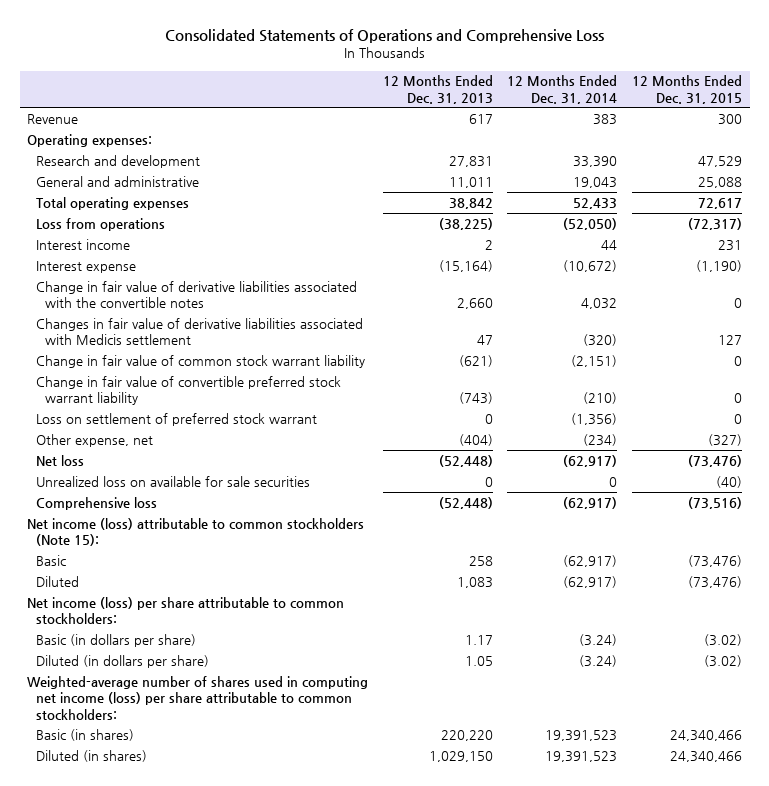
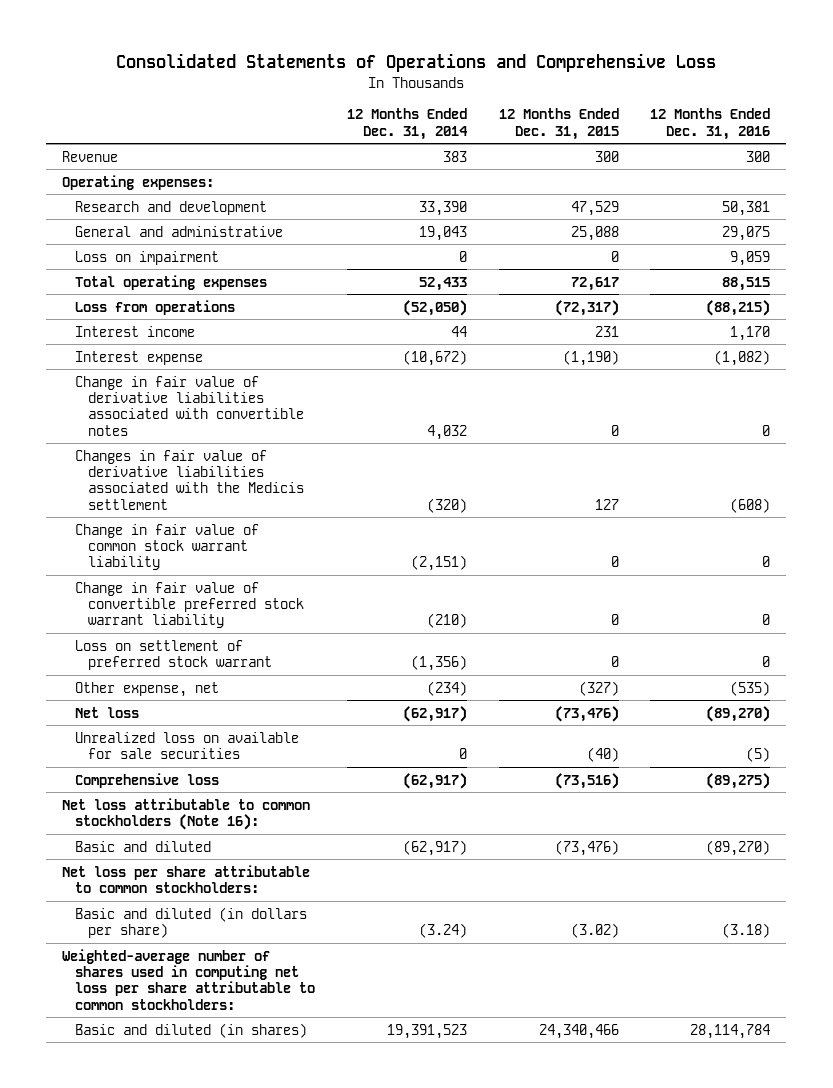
- | 12 Months Ended Dec. 31, 2013 | 12 Months Ended Dec. 31, 2014 | 12 Months Ended Dec. 31, 2015
+ | 12 Months Ended Dec. 31, 2014 | 12 Months Ended Dec. 31, 2015 | 12 Months Ended Dec. 31, 2016
+ Loss on impairment | 0 | 0 | 9,059
- Change in fair value of derivative liabilities associated with the convertible notes | 2,660 | 4,032 | 0
- Changes in fair value of derivative liabilities associated with Medicis settlement | 47 | (320) | 127
+ Change in fair value of derivative liabilities associated with convertible notes | 4,032 | 0 | 0
+ Changes in fair value of derivative liabilities associated with the Medicis settlement | (320) | 127 | (608)
- Net income (loss) attributable to common stockholders (Note 15):
- Basic | 258 | (62,917) | (73,476)
- Diluted | 1,083 | (62,917) | (73,476)
- Net income (loss) per share attributable to common stockholders:
- Basic (in dollars per share) | 1.17 | (3.24) | (3.02)
- Diluted (in dollars per share) | 1.05 | (3.24) | (3.02)
- Weighted-average number of shares used in computing net income (loss) per share attributable to common stockholders:
- Basic (in shares) | 220,220 | 19,391,523 | 24,340,466
- Diluted (in shares) | 1,029,150 | 19,391,523 | 24,340,466
+ Net loss attributable to common stockholders (Note 16):
+ Basic and diluted | (62,917) | (73,476) | (89,270)
+ Net loss per share attributable to common stockholders:
+ Basic and diluted (in dollars per share) | (3.24) | (3.02) | (3.18)
+ Weighted-average number of shares used in computing net loss per share attributable to common stockholders:
+ Basic and diluted (in shares) | 19,391,523 | 24,340,466 | 28,114,784

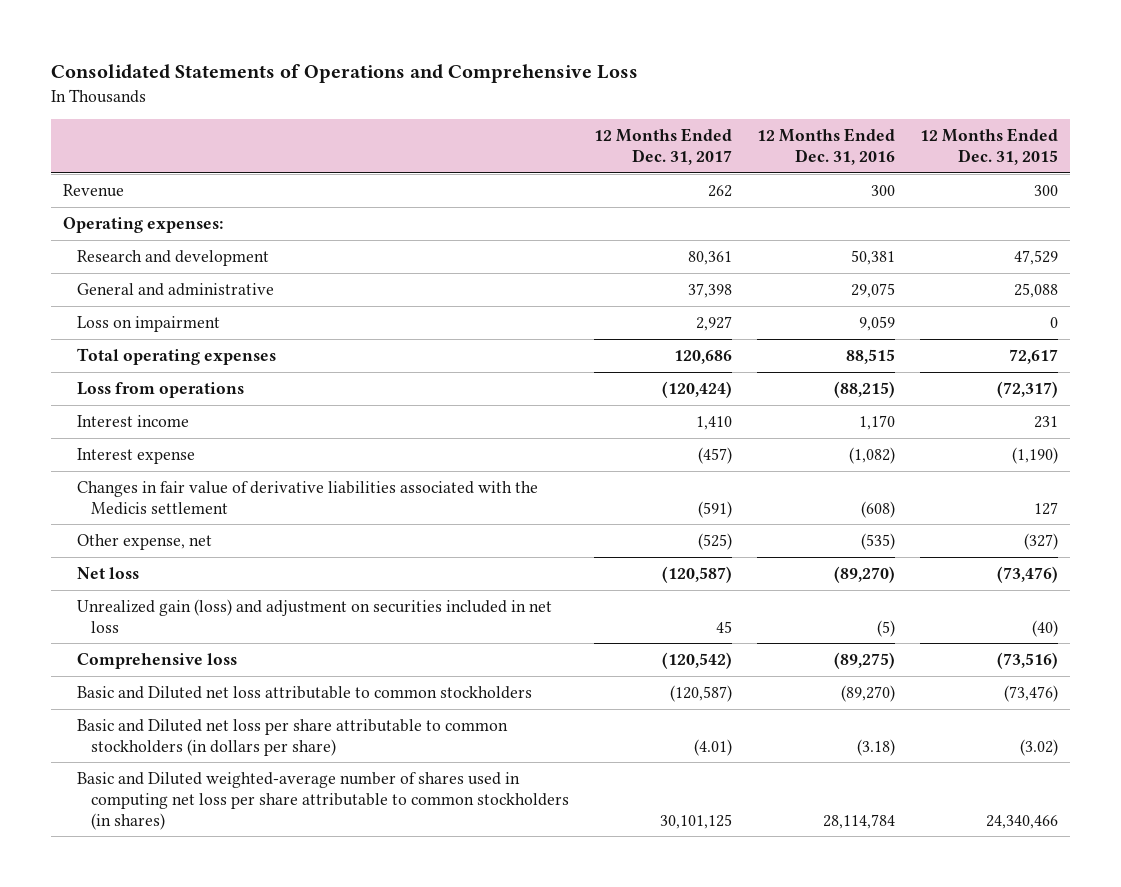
- | 12 Months Ended Dec. 31, 2014 | 12 Months Ended Dec. 31, 2015 | 12 Months Ended Dec. 31, 2016
+ | 12 Months Ended Dec. 31, 2017 | 12 Months Ended Dec. 31, 2016 | 12 Months Ended Dec. 31, 2015
- Change in fair value of derivative liabilities associated with convertible notes | 4,032 | 0 | 0
- Change in fair value of common stock warrant liability | (2,151) | 0 | 0
- Change in fair value of convertible preferred stock warrant liability | (210) | 0 | 0
- Loss on settlement of preferred stock warrant | (1,356) | 0 | 0
- Unrealized loss on available for sale securities | 0 | (40) | (5)
+ Unrealized gain (loss) and adjustment on securities included in net loss | 45 | (5) | (40)
- Net loss attributable to common stockholders (Note 16):
- Basic and diluted | (62,917) | (73,476) | (89,270)
- Net loss per share attributable to common stockholders:
- Basic and diluted (in dollars per share) | (3.24) | (3.02) | (3.18)
- Weighted-average number of shares used in computing net loss per share attributable to common stockholders:
- Basic and diluted (in shares) | 19,391,523 | 24,340,466 | 28,114,784
+ Basic and Diluted net loss attributable to common stockholders | (120,587) | (89,270) | (73,476)
+ Basic and Diluted net loss per share attributable to common stockholders (in dollars per share) | (4.01) | (3.18) | (3.02)
+ Basic and Diluted weighted-average number of shares used in computing net loss per share attributable to common stockholders (in shares) | 30,101,125 | 28,114,784 | 24,340,466

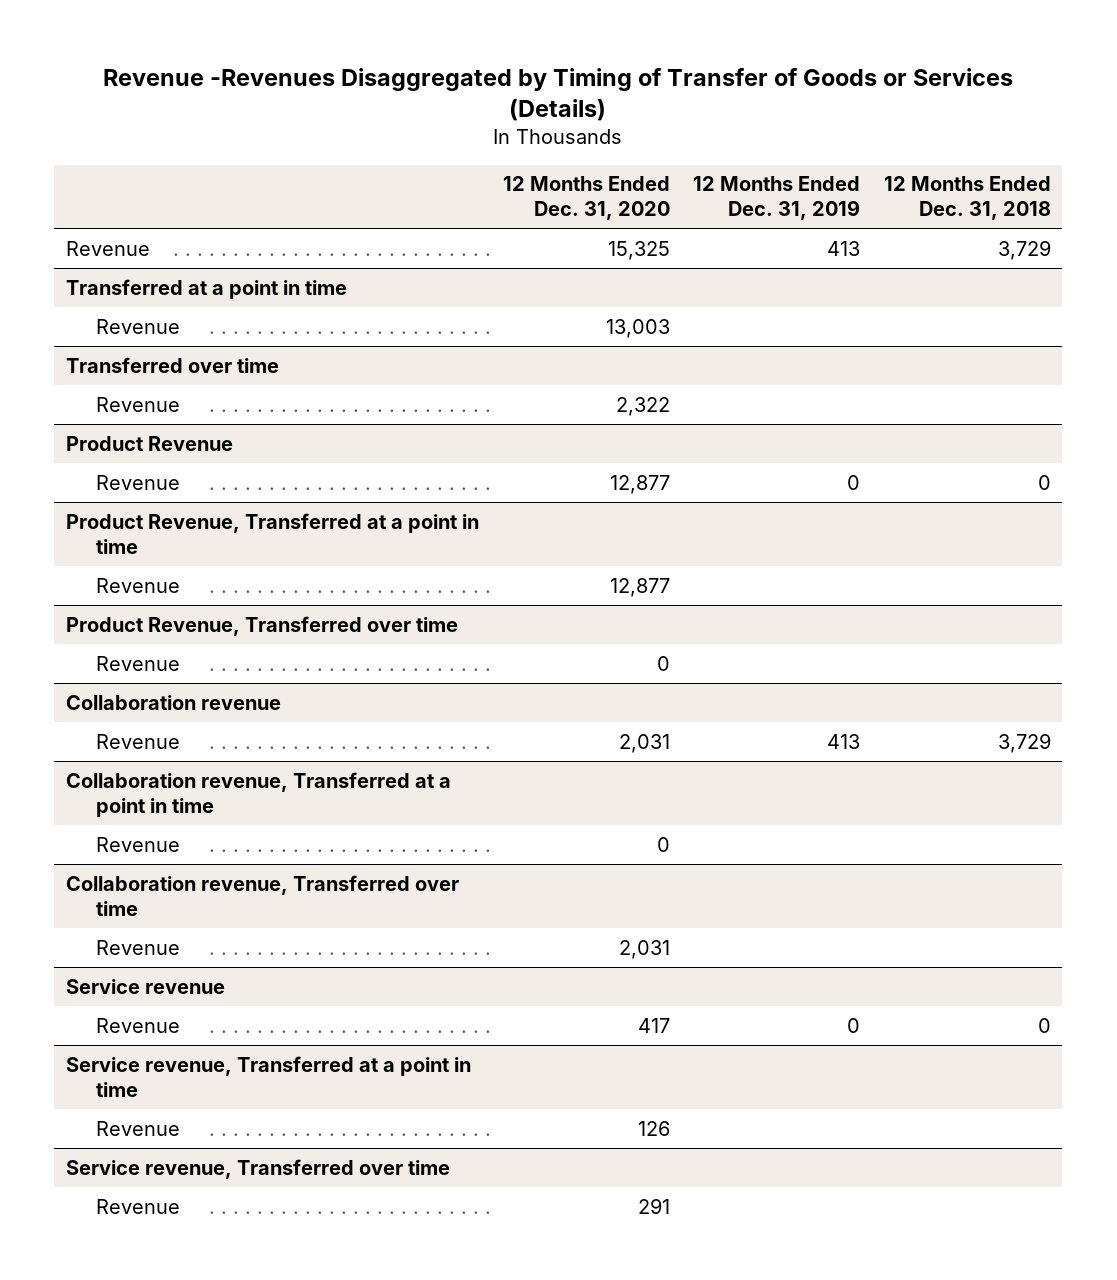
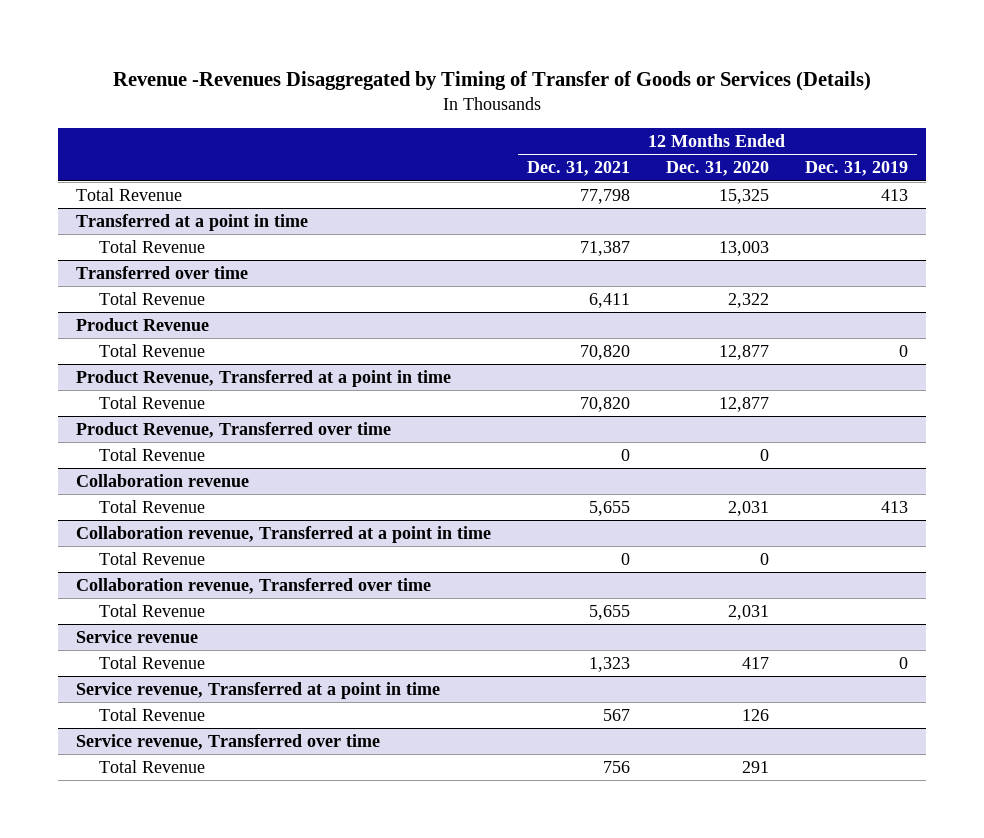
- | 12 Months Ended Dec. 31, 2020 | 12 Months Ended Dec. 31, 2019 | 12 Months Ended Dec. 31, 2018
+ | 12 Months Ended Dec. 31, 2021 | 12 Months Ended Dec. 31, 2020 | 12 Months Ended Dec. 31, 2019
- Revenue | 15,325 | 413 | 3,729
+ Total Revenue | 77,798 | 15,325 | 413
@ Transferred at a point in time
- Revenue | 13,003 | |
+ Total Revenue | 71,387 | 13,003 |
@ Transferred over time
- Revenue | 2,322 | |
+ Total Revenue | 6,411 | 2,322 |
@ Product Revenue
- Revenue | 12,877 | 0 | 0
+ Total Revenue | 70,820 | 12,877 | 0
@ Product Revenue, Transferred at a point in time
- Revenue | 12,877 | |
+ Total Revenue | 70,820 | 12,877 |
@ Product Revenue, Transferred over time
- Revenue | 0 | |
+ Total Revenue | 0 | 0 |
@ Collaboration revenue
- Revenue | 2,031 | 413 | 3,729
+ Total Revenue | 5,655 | 2,031 | 413
@ Collaboration revenue, Transferred at a point in time
- Revenue | 0 | |
+ Total Revenue | 0 | 0 |
@ Collaboration revenue, Transferred over time
- Revenue | 2,031 | |
+ Total Revenue | 5,655 | 2,031 |
@ Service revenue
- Revenue | 417 | 0 | 0
+ Total Revenue | 1,323 | 417 | 0
@ Service revenue, Transferred at a point in time
- Revenue | 126 | |
+ Total Revenue | 567 | 126 |
@ Service revenue, Transferred over time
- Revenue | 291 | |
+ Total Revenue | 756 | 291 |

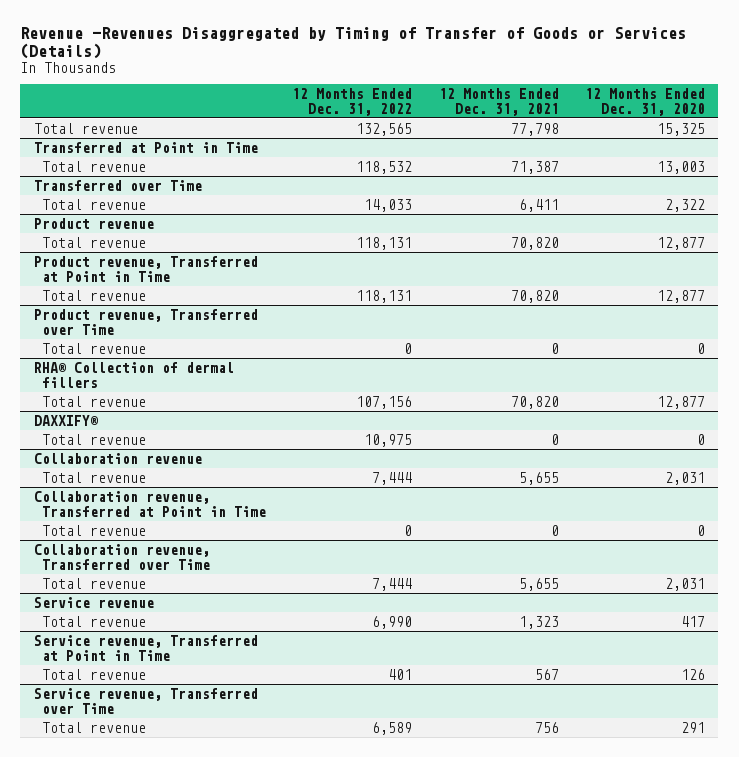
- | 12 Months Ended Dec. 31, 2021 | 12 Months Ended Dec. 31, 2020 | 12 Months Ended Dec. 31, 2019
+ | 12 Months Ended Dec. 31, 2022 | 12 Months Ended Dec. 31, 2021 | 12 Months Ended Dec. 31, 2020
- Total Revenue | 77,798 | 15,325 | 413
- Transferred at a point in time
- Total Revenue | 71,387 | 13,003 |
- Transferred over time
- Total Revenue | 6,411 | 2,322 |
- Product Revenue
- Total Revenue | 70,820 | 12,877 | 0
- Product Revenue, Transferred at a point in time
- Total Revenue | 70,820 | 12,877 |
- Product Revenue, Transferred over time
- Total Revenue | 0 | 0 |
+ Total revenue | 132,565 | 77,798 | 15,325
+ Transferred at Point in Time
+ Total revenue | 118,532 | 71,387 | 13,003
+ Transferred over Time
+ Total revenue | 14,033 | 6,411 | 2,322
+ Product revenue
+ Total revenue | 118,131 | 70,820 | 12,877
+ Product revenue, Transferred at Point in Time
+ Total revenue | 118,131 | 70,820 | 12,877
+ Product revenue, Transferred over Time
+ Total revenue | 0 | 0 | 0
+ RHA® Collection of dermal fillers
+ Total revenue | 107,156 | 70,820 | 12,877
+ DAXXIFY®
+ Total revenue | 10,975 | 0 | 0
@ Collaboration revenue
- Total Revenue | 5,655 | 2,031 | 413
- Collaboration revenue, Transferred at a point in time
- Total Revenue | 0 | 0 |
- Collaboration revenue, Transferred over time
- Total Revenue | 5,655 | 2,031 |
@ Collaboration revenue
+ Total revenue | 7,444 | 5,655 | 2,031
+ Collaboration revenue, Transferred at Point in Time
+ Total revenue | 0 | 0 | 0
+ Collaboration revenue, Transferred over Time
+ Total revenue | 7,444 | 5,655 | 2,031
@ Service revenue
- Total Revenue | 1,323 | 417 | 0
- Service revenue, Transferred at a point in time
- Total Revenue | 567 | 126 |
- Service revenue, Transferred over time
- Total Revenue | 756 | 291 |
@ Service revenue
+ Total revenue | 6,990 | 1,323 | 417
+ Service revenue, Transferred at Point in Time
+ Total revenue | 401 | 567 | 126
+ Service revenue, Transferred over Time
+ Total revenue | 6,589 | 756 | 291

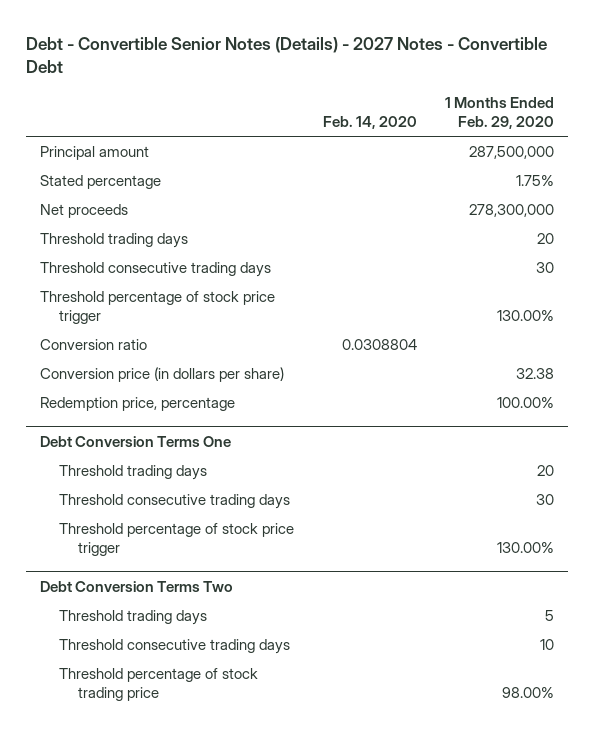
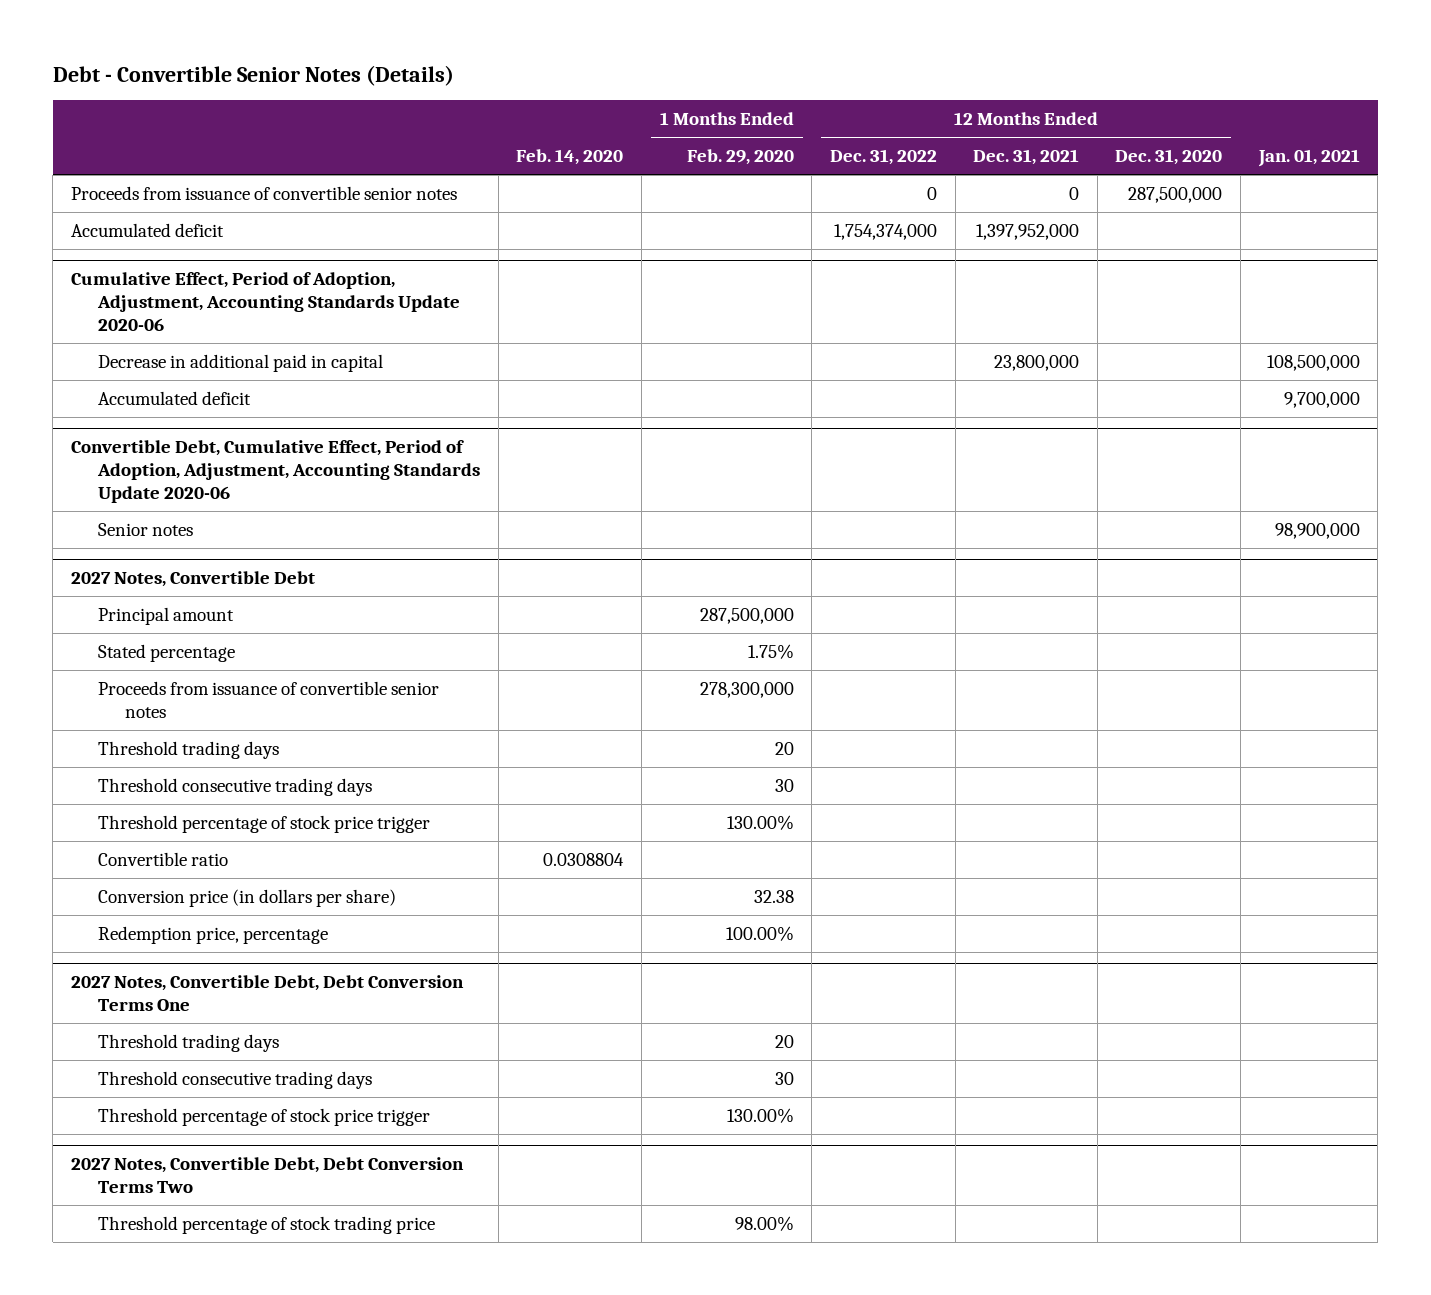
- Debt - Convertible Senior Notes (Details) - 2027 Notes - Convertible Debt
+ Debt - Convertible Senior Notes (Details)
- | Feb. 14, 2020 | 1 Months Ended Feb. 29, 2020
+ | Feb. 14, 2020 | 1 Months Ended Feb. 29, 2020 | 12 Months Ended Dec. 31, 2022 | 12 Months Ended Dec. 31, 2021 | 12 Months Ended Dec. 31, 2020 | Jan. 01, 2021
+ Proceeds from issuance of convertible senior notes | | | 0 | 0 | 287,500,000 |
+ Accumulated deficit | | | 1,754,374,000 | 1,397,952,000 | |
+ Cumulative Effect, Period of Adoption, Adjustment, Accounting Standards Update 2020-06
+ Decrease in additional paid in capital | | | | 23,800,000 | | 108,500,000
+ Accumulated deficit | | | | | | 9,700,000
+ Convertible Debt, Cumulative Effect, Period of Adoption, Adjustment, Accounting Standards Update 2020-06
+ Senior notes | | | | | | 98,900,000
+ 2027 Notes, Convertible Debt
- Net proceeds | | 278,300,000
+ Proceeds from issuance of convertible senior notes | | 278,300,000 | | | |
- Conversion ratio | 0.0308804 |
+ Convertible ratio | 0.0308804 | | | | |
- Debt Conversion Terms One
+ 2027 Notes, Convertible Debt, Debt Conversion Terms One
- Debt Conversion Terms Two
- Threshold trading days | | 5
- Threshold consecutive trading days | | 10
+ 2027 Notes, Convertible Debt, Debt Conversion Terms Two

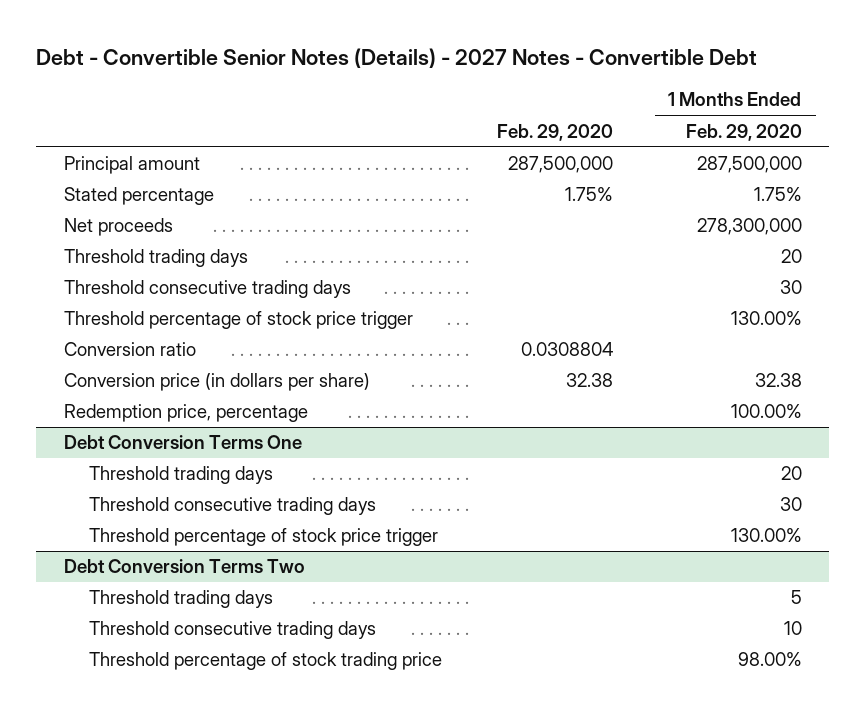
- Debt - Convertible Senior Notes (Details)
+ Debt - Convertible Senior Notes (Details) - 2027 Notes - Convertible Debt
- | Feb. 14, 2020 | 1 Months Ended Feb. 29, 2020 | 12 Months Ended Dec. 31, 2022 | 12 Months Ended Dec. 31, 2021 | 12 Months Ended Dec. 31, 2020 | Jan. 01, 2021
+ | Feb. 29, 2020 | 1 Months Ended Feb. 29, 2020
- Proceeds from issuance of convertible senior notes | | | 0 | 0 | 287,500,000 |
- Accumulated deficit | | | 1,754,374,000 | 1,397,952,000 | |
- Cumulative Effect, Period of Adoption, Adjustment, Accounting Standards Update 2020-06
- Decrease in additional paid in capital | | | | 23,800,000 | | 108,500,000
- Accumulated deficit | | | | | | 9,700,000
- Convertible Debt, Cumulative Effect, Period of Adoption, Adjustment, Accounting Standards Update 2020-06
- Senior notes | | | | | | 98,900,000
- 2027 Notes, Convertible Debt
- Proceeds from issuance of convertible senior notes | | 278,300,000 | | | |
+ Net proceeds | | 278,300,000
- Convertible ratio | 0.0308804 | | | | |
+ Conversion ratio | 0.0308804 |
- 2027 Notes, Convertible Debt, Debt Conversion Terms One
+ Debt Conversion Terms One
- 2027 Notes, Convertible Debt, Debt Conversion Terms Two
+ Debt Conversion Terms Two
+ Threshold trading days | | 5
+ Threshold consecutive trading days | | 10

